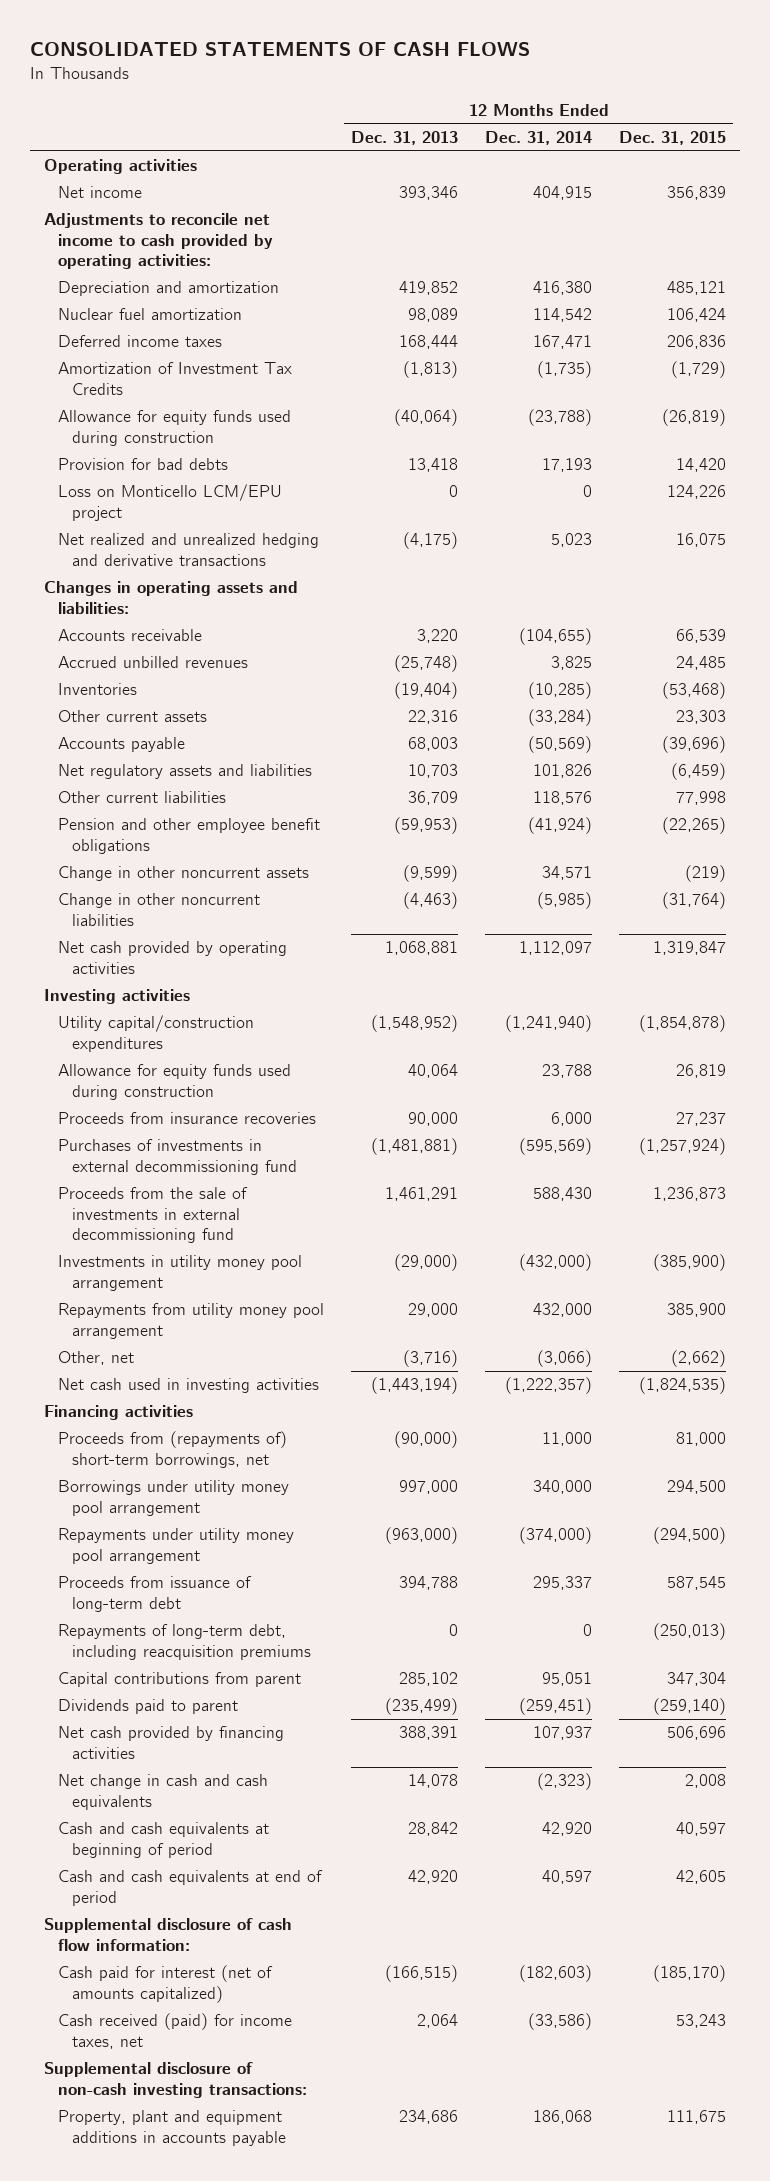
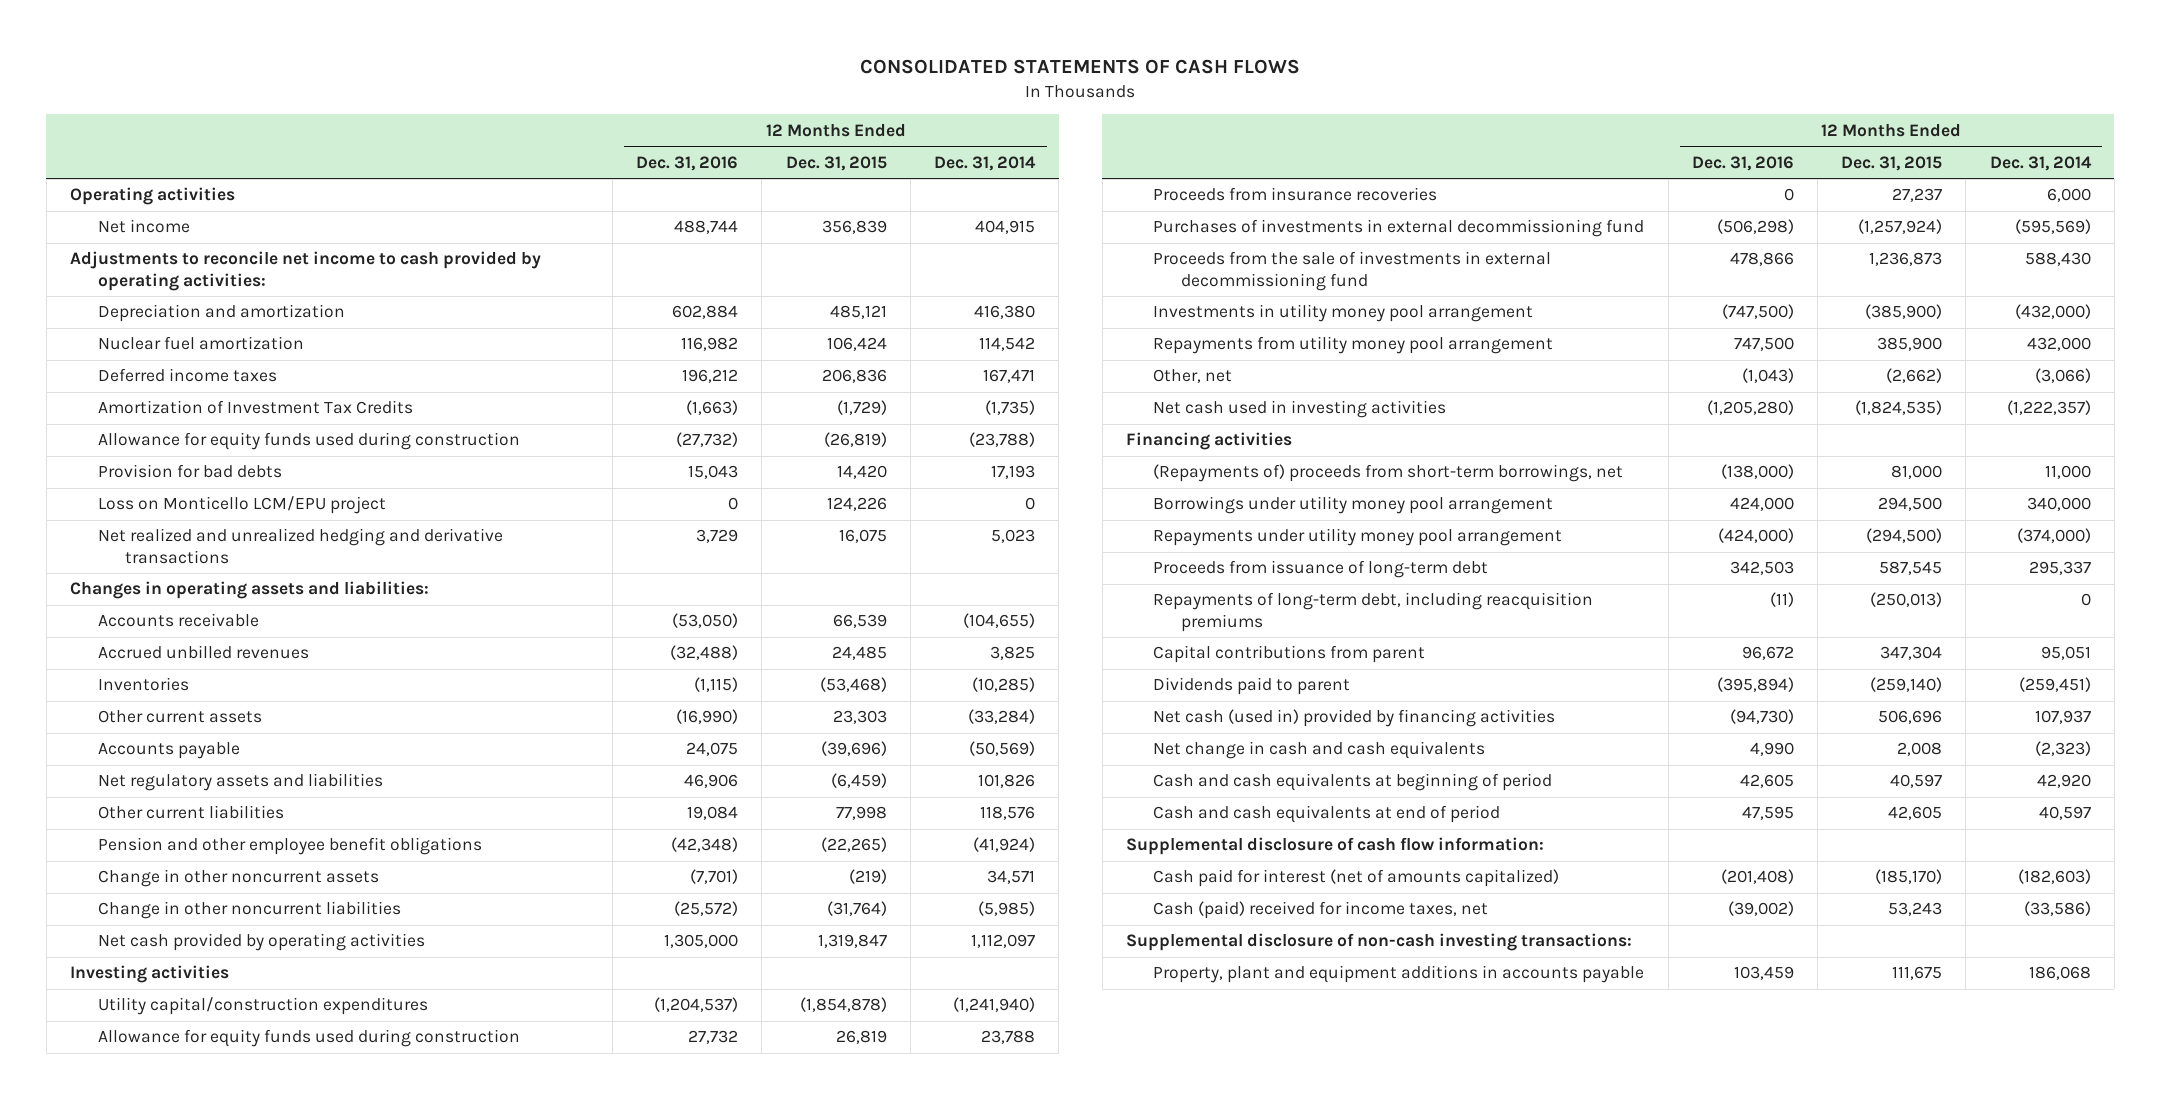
- | 12 Months Ended Dec. 31, 2013 | 12 Months Ended Dec. 31, 2014 | 12 Months Ended Dec. 31, 2015
+ | 12 Months Ended Dec. 31, 2016 | 12 Months Ended Dec. 31, 2015 | 12 Months Ended Dec. 31, 2014
- Proceeds from (repayments of) short-term borrowings, net | (90,000) | 11,000 | 81,000
+ (Repayments of) proceeds from short-term borrowings, net | (138,000) | 81,000 | 11,000
- Net cash provided by financing activities | 388,391 | 107,937 | 506,696
+ Net cash (used in) provided by financing activities | (94,730) | 506,696 | 107,937
- Cash received (paid) for income taxes, net | 2,064 | (33,586) | 53,243
+ Cash (paid) received for income taxes, net | (39,002) | 53,243 | (33,586)

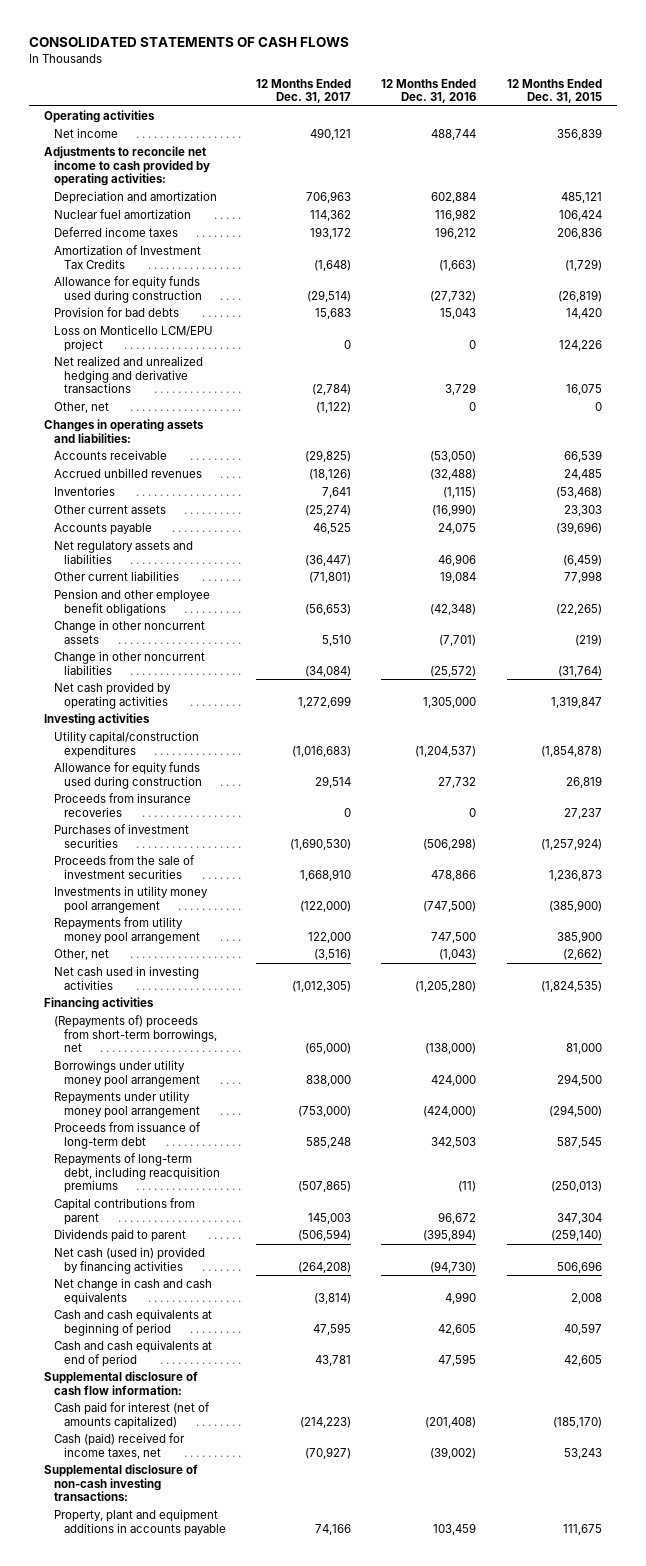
- | 12 Months Ended Dec. 31, 2016 | 12 Months Ended Dec. 31, 2015 | 12 Months Ended Dec. 31, 2014
+ | 12 Months Ended Dec. 31, 2017 | 12 Months Ended Dec. 31, 2016 | 12 Months Ended Dec. 31, 2015
+ Other, net | (1,122) | 0 | 0
- Purchases of investments in external decommissioning fund | (506,298) | (1,257,924) | (595,569)
- Proceeds from the sale of investments in external decommissioning fund | 478,866 | 1,236,873 | 588,430
+ Purchases of investment securities | (1,690,530) | (506,298) | (1,257,924)
+ Proceeds from the sale of investment securities | 1,668,910 | 478,866 | 1,236,873

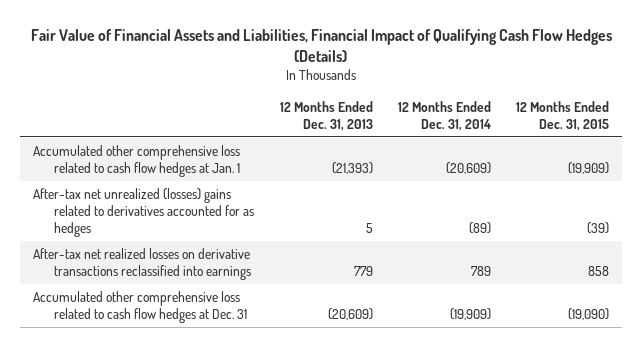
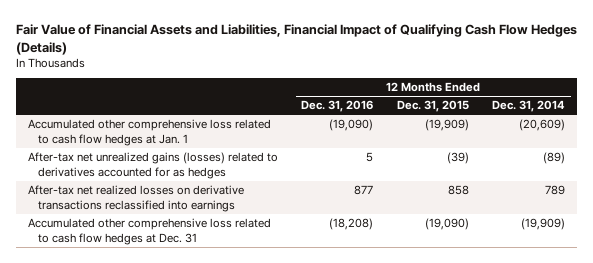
- | 12 Months Ended Dec. 31, 2013 | 12 Months Ended Dec. 31, 2014 | 12 Months Ended Dec. 31, 2015
+ | 12 Months Ended Dec. 31, 2016 | 12 Months Ended Dec. 31, 2015 | 12 Months Ended Dec. 31, 2014
- After-tax net unrealized (losses) gains related to derivatives accounted for as hedges | 5 | (89) | (39)
+ After-tax net unrealized gains (losses) related to derivatives accounted for as hedges | 5 | (39) | (89)

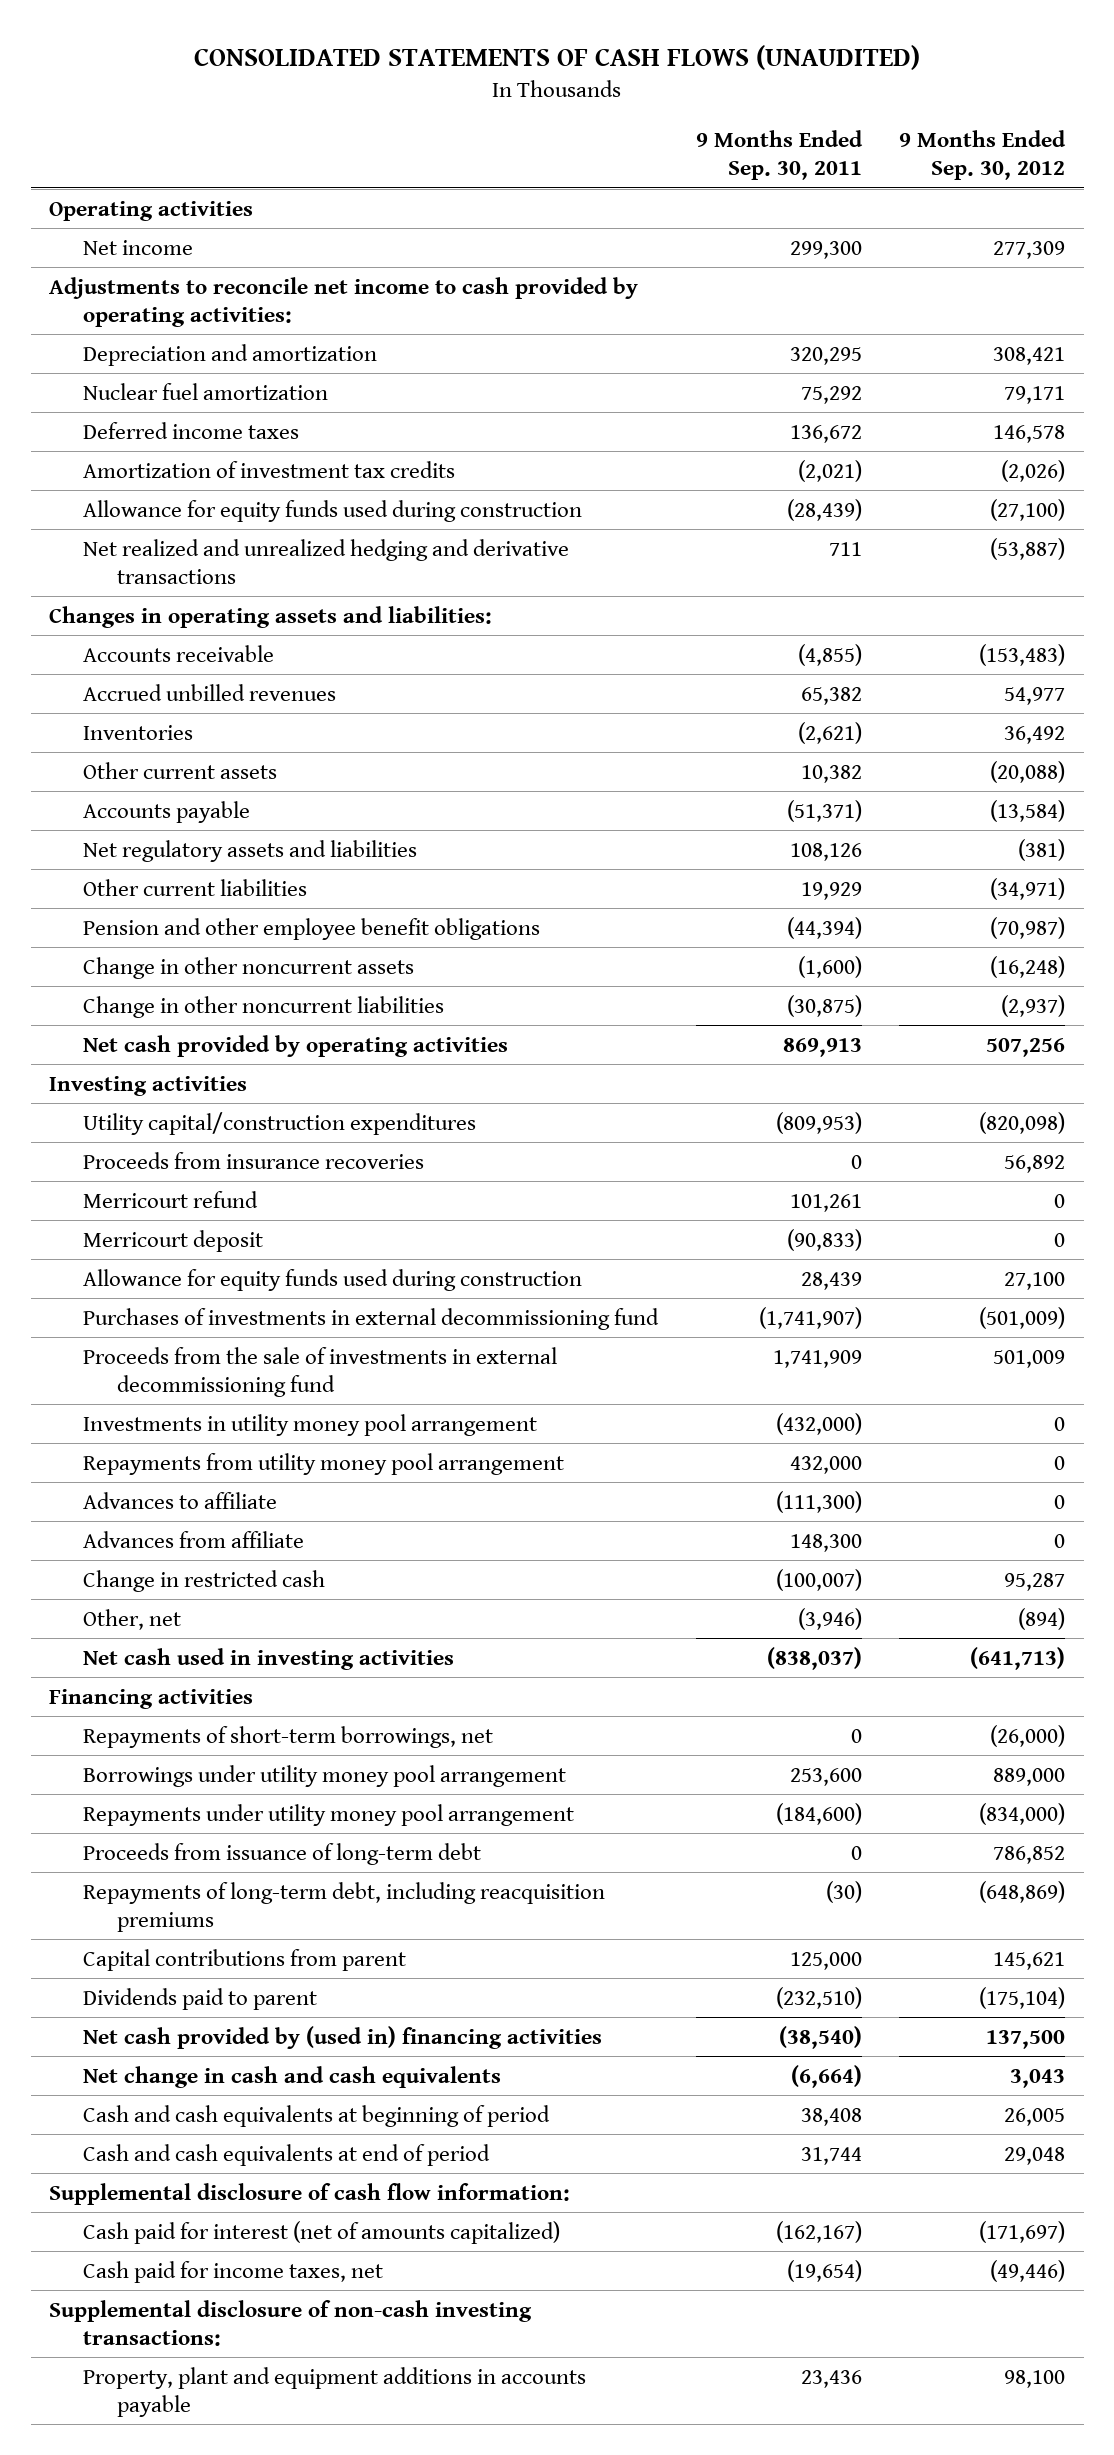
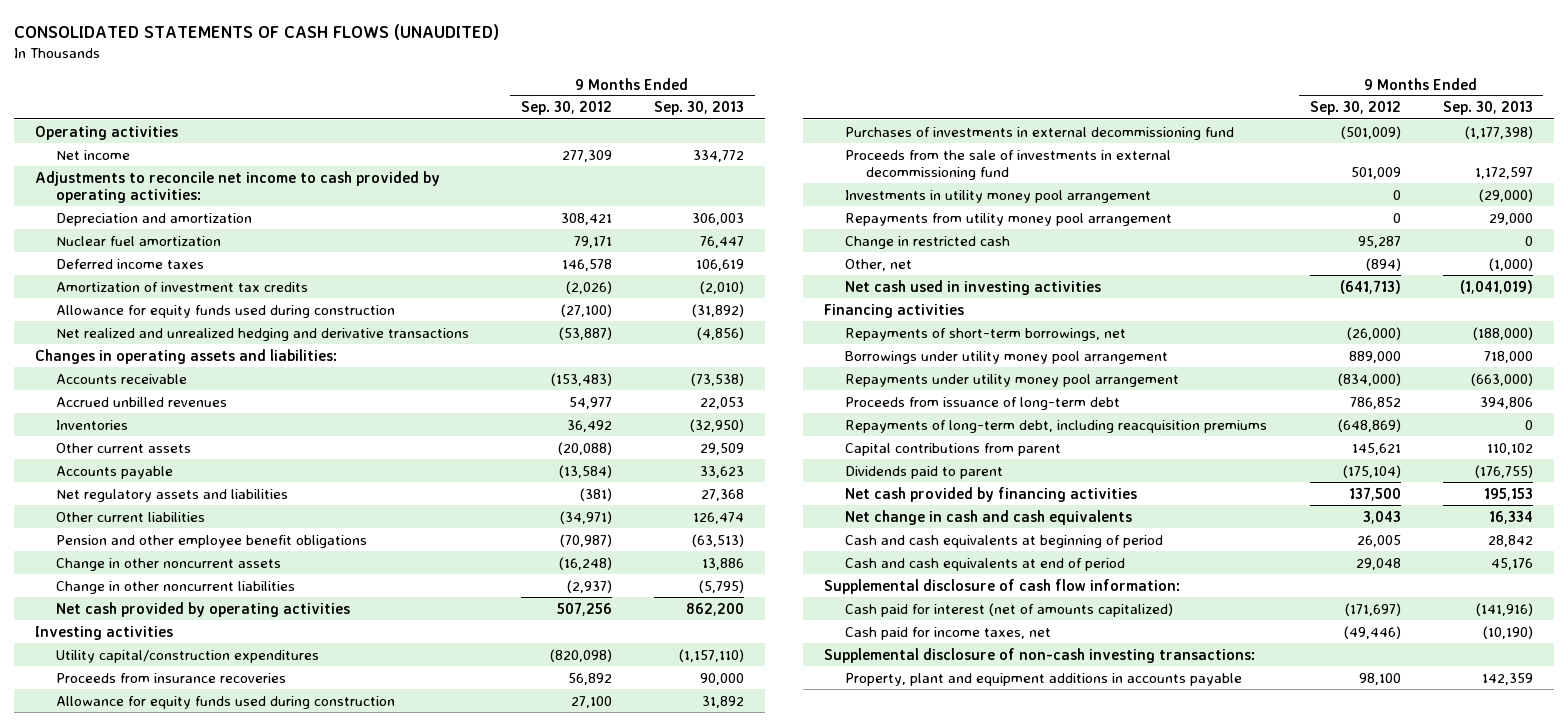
- | 9 Months Ended Sep. 30, 2011 | 9 Months Ended Sep. 30, 2012
+ | 9 Months Ended Sep. 30, 2012 | 9 Months Ended Sep. 30, 2013
- Merricourt refund | 101,261 | 0
- Merricourt deposit | (90,833) | 0
- Advances to affiliate | (111,300) | 0
- Advances from affiliate | 148,300 | 0
- Net cash provided by (used in) financing activities | (38,540) | 137,500
+ Net cash provided by financing activities | 137,500 | 195,153

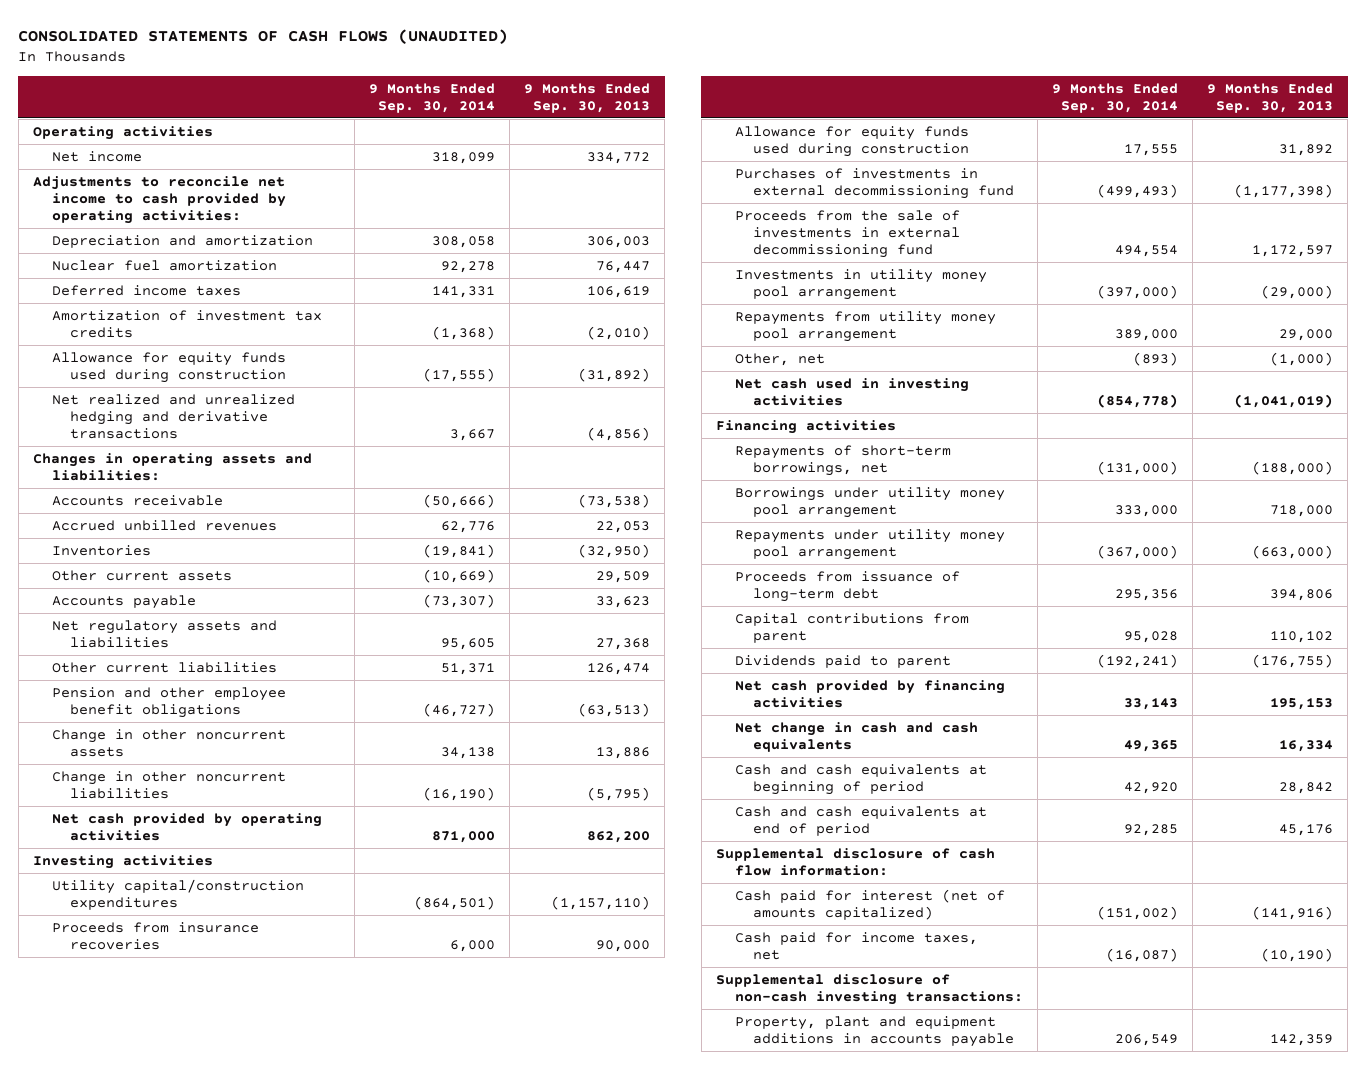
- | 9 Months Ended Sep. 30, 2012 | 9 Months Ended Sep. 30, 2013
+ | 9 Months Ended Sep. 30, 2014 | 9 Months Ended Sep. 30, 2013
- Change in restricted cash | 95,287 | 0
- Repayments of long-term debt, including reacquisition premiums | (648,869) | 0

